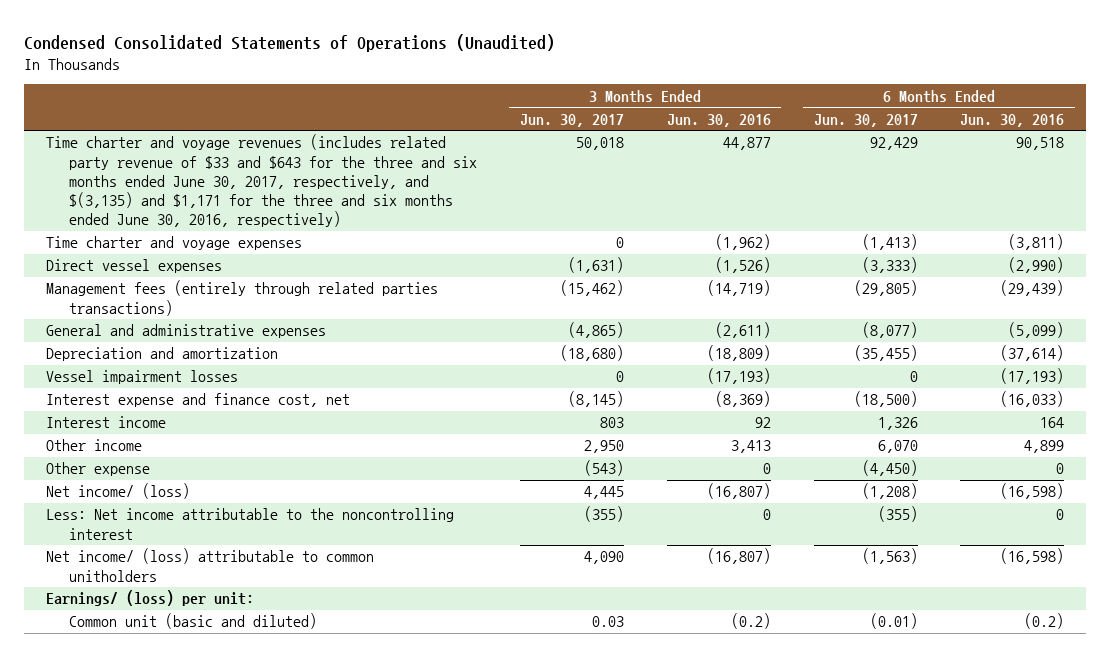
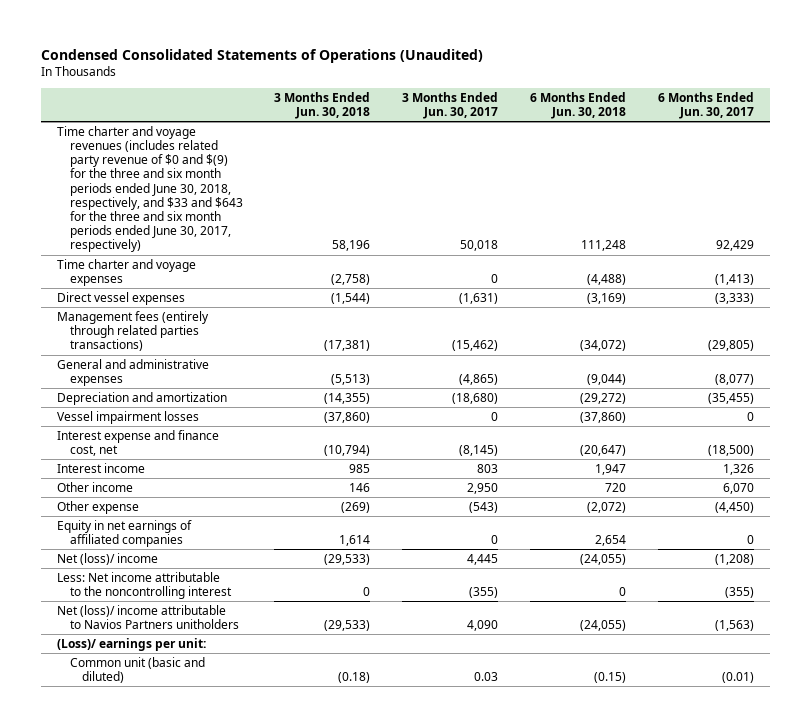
- | 3 Months Ended Jun. 30, 2017 | 3 Months Ended Jun. 30, 2016 | 6 Months Ended Jun. 30, 2017 | 6 Months Ended Jun. 30, 2016
+ | 3 Months Ended Jun. 30, 2018 | 3 Months Ended Jun. 30, 2017 | 6 Months Ended Jun. 30, 2018 | 6 Months Ended Jun. 30, 2017
- Time charter and voyage revenues (includes related party revenue of $33 and $643 for the three and six months ended June 30, 2017, respectively, and $(3,135) and $1,171 for the three and six months ended June 30, 2016, respectively) | 50,018 | 44,877 | 92,429 | 90,518
+ Time charter and voyage revenues (includes related party revenue of $0 and $(9) for the three and six month periods ended June 30, 2018, respectively, and $33 and $643 for the three and six month periods ended June 30, 2017, respectively) | 58,196 | 50,018 | 111,248 | 92,429
- Net income/ (loss) | 4,445 | (16,807) | (1,208) | (16,598)
+ Equity in net earnings of affiliated companies | 1,614 | 0 | 2,654 | 0
+ Net (loss)/ income | (29,533) | 4,445 | (24,055) | (1,208)
- Net income/ (loss) attributable to common unitholders | 4,090 | (16,807) | (1,563) | (16,598)
- Earnings/ (loss) per unit:
+ Net (loss)/ income attributable to Navios Partners unitholders | (29,533) | 4,090 | (24,055) | (1,563)
+ (Loss)/ earnings per unit:

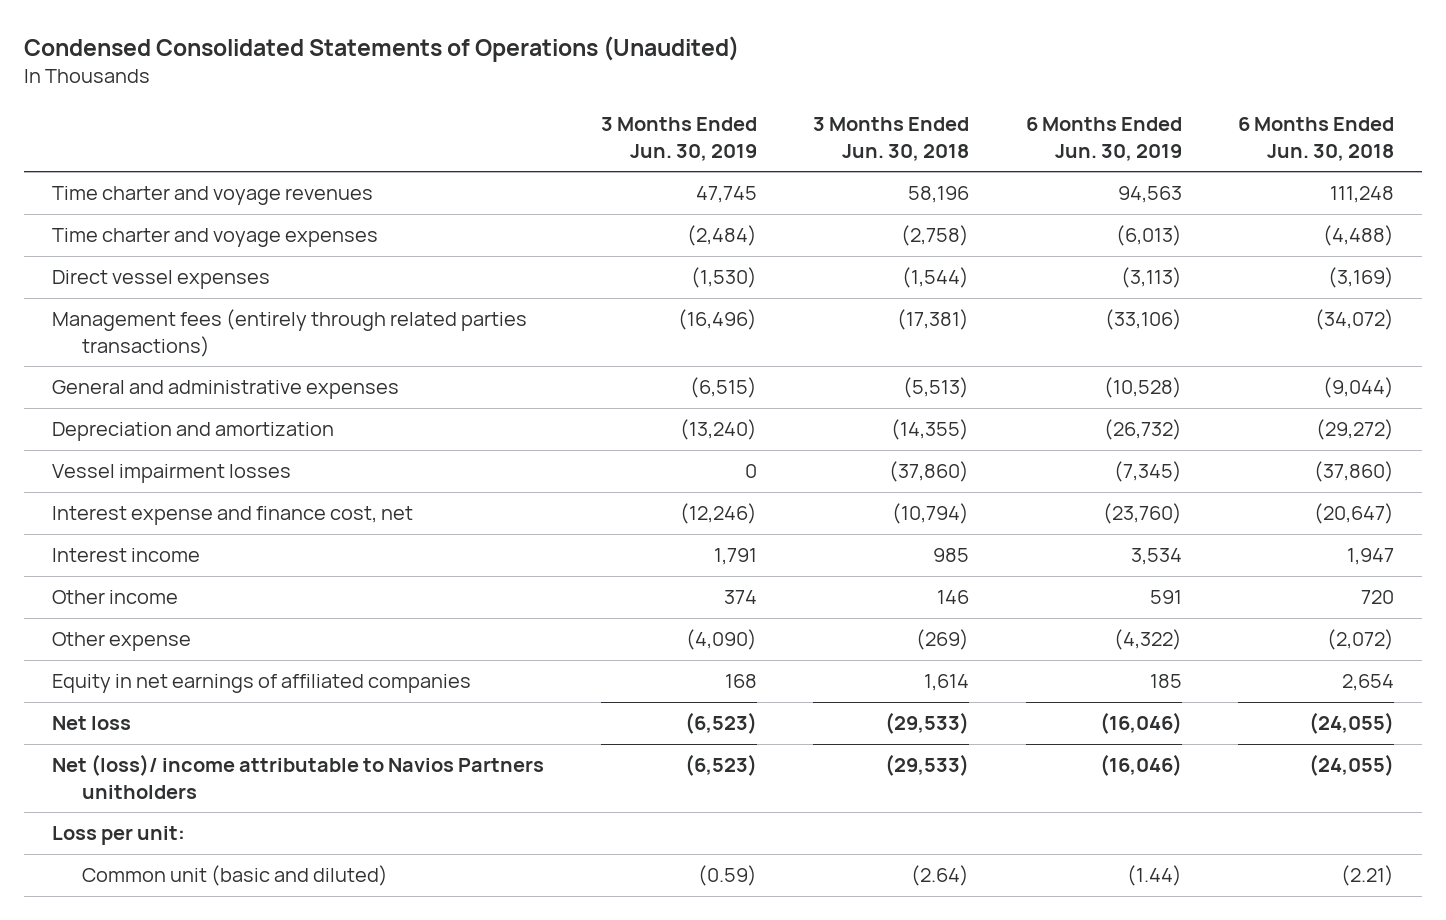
- | 3 Months Ended Jun. 30, 2018 | 3 Months Ended Jun. 30, 2017 | 6 Months Ended Jun. 30, 2018 | 6 Months Ended Jun. 30, 2017
+ | 3 Months Ended Jun. 30, 2019 | 3 Months Ended Jun. 30, 2018 | 6 Months Ended Jun. 30, 2019 | 6 Months Ended Jun. 30, 2018
- Time charter and voyage revenues (includes related party revenue of $0 and $(9) for the three and six month periods ended June 30, 2018, respectively, and $33 and $643 for the three and six month periods ended June 30, 2017, respectively) | 58,196 | 50,018 | 111,248 | 92,429
+ Time charter and voyage revenues | 47,745 | 58,196 | 94,563 | 111,248
- Net (loss)/ income | (29,533) | 4,445 | (24,055) | (1,208)
- Less: Net income attributable to the noncontrolling interest | 0 | (355) | 0 | (355)
+ Net loss | (6,523) | (29,533) | (16,046) | (24,055)
- (Loss)/ earnings per unit:
- Common unit (basic and diluted) | (0.18) | 0.03 | (0.15) | (0.01)
+ Loss per unit:
+ Common unit (basic and diluted) | (0.59) | (2.64) | (1.44) | (2.21)

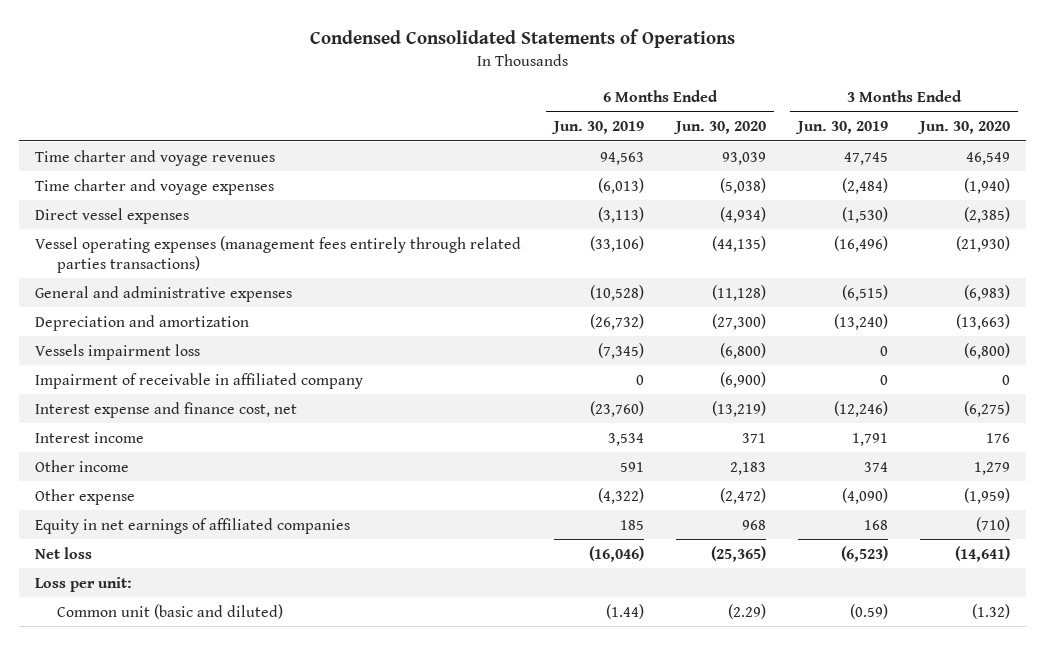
- Condensed Consolidated Statements of Operations (Unaudited)
+ Condensed Consolidated Statements of Operations
- | 3 Months Ended Jun. 30, 2019 | 3 Months Ended Jun. 30, 2018 | 6 Months Ended Jun. 30, 2019 | 6 Months Ended Jun. 30, 2018
+ | 6 Months Ended Jun. 30, 2019 | 6 Months Ended Jun. 30, 2020 | 3 Months Ended Jun. 30, 2019 | 3 Months Ended Jun. 30, 2020
- Management fees (entirely through related parties transactions) | (16,496) | (17,381) | (33,106) | (34,072)
+ Vessel operating expenses (management fees entirely through related parties transactions) | (33,106) | (44,135) | (16,496) | (21,930)
- Vessel impairment losses | 0 | (37,860) | (7,345) | (37,860)
+ Vessels impairment loss | (7,345) | (6,800) | 0 | (6,800)
+ Impairment of receivable in affiliated company | 0 | (6,900) | 0 | 0
- Net (loss)/ income attributable to Navios Partners unitholders | (6,523) | (29,533) | (16,046) | (24,055)

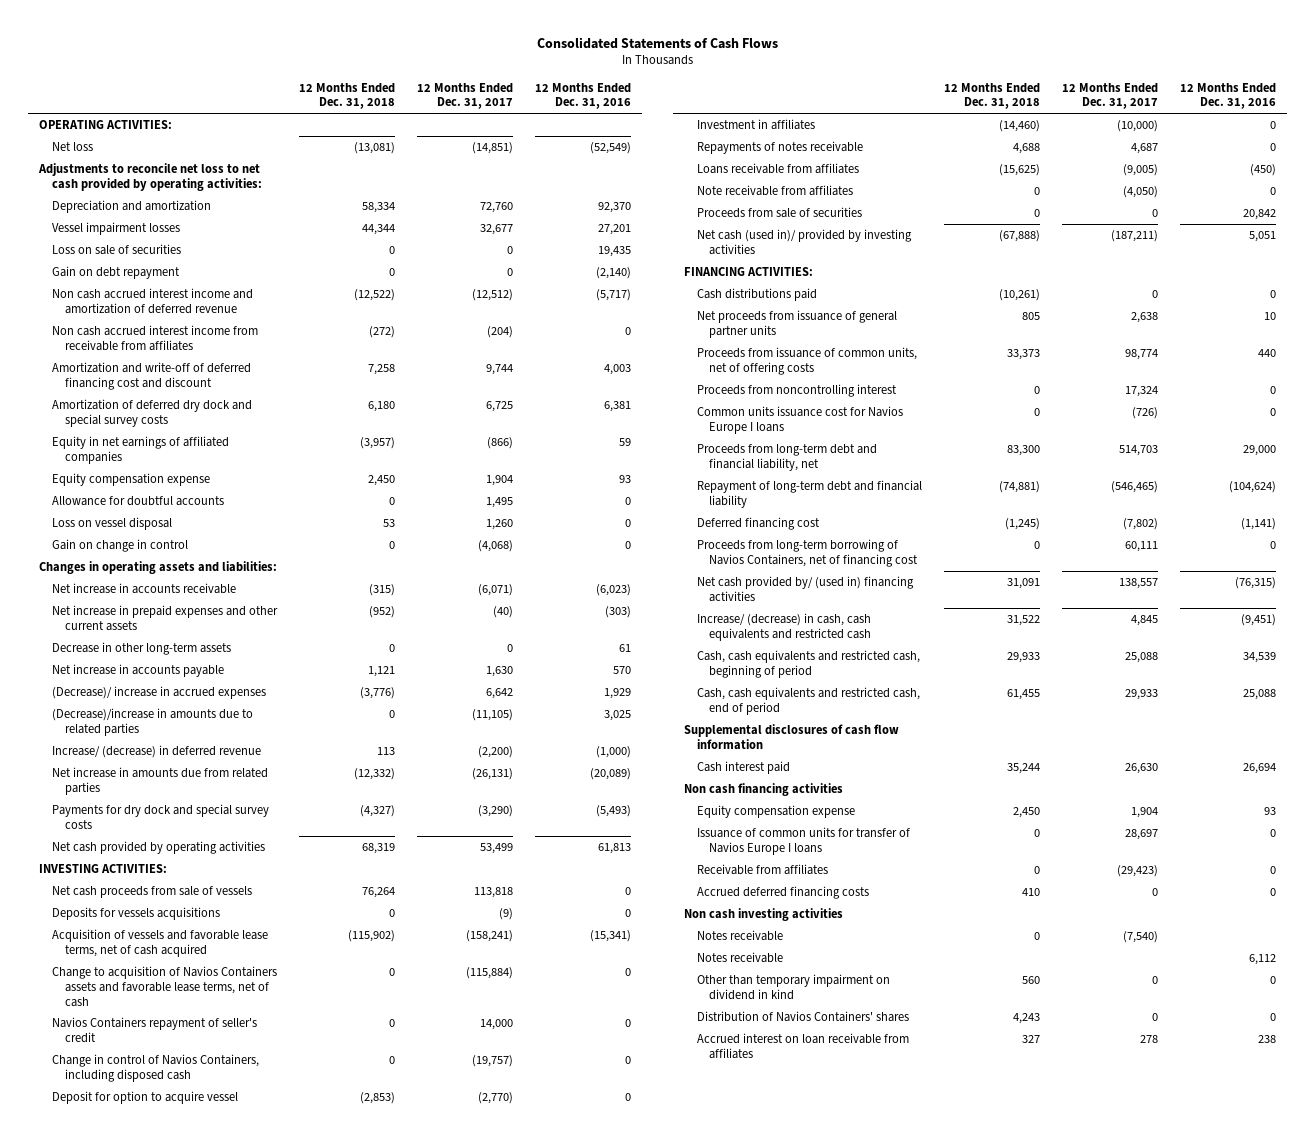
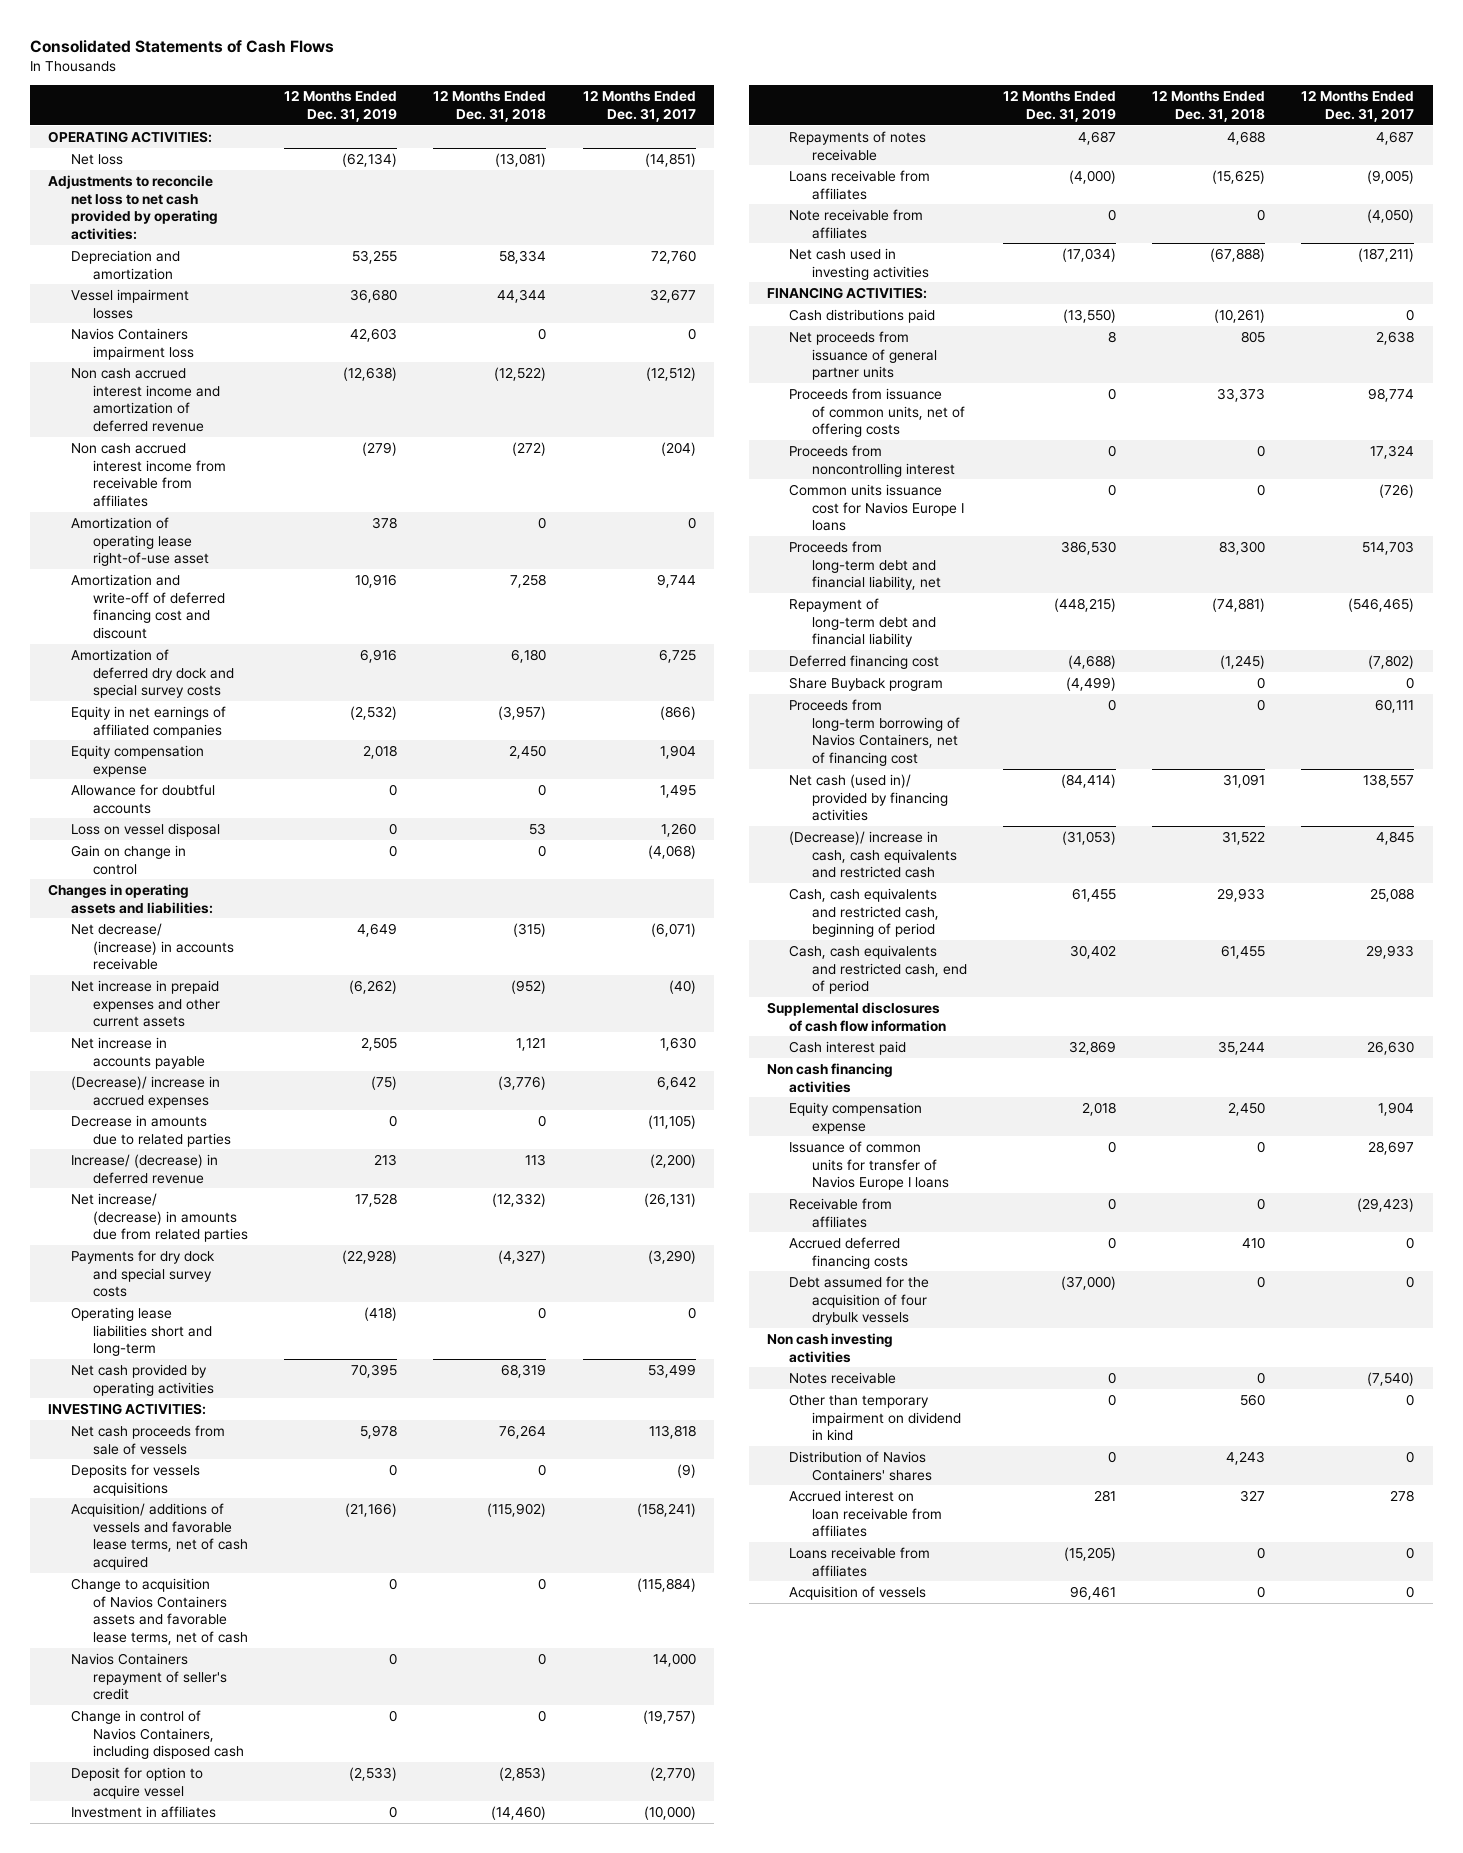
- | 12 Months Ended Dec. 31, 2018 | 12 Months Ended Dec. 31, 2017 | 12 Months Ended Dec. 31, 2016
+ | 12 Months Ended Dec. 31, 2019 | 12 Months Ended Dec. 31, 2018 | 12 Months Ended Dec. 31, 2017
- Loss on sale of securities | 0 | 0 | 19,435
- Gain on debt repayment | 0 | 0 | (2,140)
+ Navios Containers impairment loss | 42,603 | 0 | 0
+ Amortization of operating lease right-of-use asset | 378 | 0 | 0
- Net increase in accounts receivable | (315) | (6,071) | (6,023)
+ Net decrease/ (increase) in accounts receivable | 4,649 | (315) | (6,071)
- Decrease in other long-term assets | 0 | 0 | 61
- (Decrease)/increase in amounts due to related parties | 0 | (11,105) | 3,025
+ Decrease in amounts due to related parties | 0 | 0 | (11,105)
- Net increase in amounts due from related parties | (12,332) | (26,131) | (20,089)
+ Net increase/ (decrease) in amounts due from related parties | 17,528 | (12,332) | (26,131)
+ Operating lease liabilities short and long-term | (418) | 0 | 0
- Acquisition of vessels and favorable lease terms, net of cash acquired | (115,902) | (158,241) | (15,341)
+ Acquisition/ additions of vessels and favorable lease terms, net of cash acquired | (21,166) | (115,902) | (158,241)
- Proceeds from sale of securities | 0 | 0 | 20,842
- Net cash (used in)/ provided by investing activities | (67,888) | (187,211) | 5,051
+ Net cash used in investing activities | (17,034) | (67,888) | (187,211)
+ Share Buyback program | (4,499) | 0 | 0
- Net cash provided by/ (used in) financing activities | 31,091 | 138,557 | (76,315)
- Increase/ (decrease) in cash, cash equivalents and restricted cash | 31,522 | 4,845 | (9,451)
+ Net cash (used in)/ provided by financing activities | (84,414) | 31,091 | 138,557
+ (Decrease)/ increase in cash, cash equivalents and restricted cash | (31,053) | 31,522 | 4,845
+ Debt assumed for the acquisition of four drybulk vessels | (37,000) | 0 | 0
- Notes receivable | | | 6,112
+ Loans receivable from affiliates | (15,205) | 0 | 0
+ Acquisition of vessels | 96,461 | 0 | 0

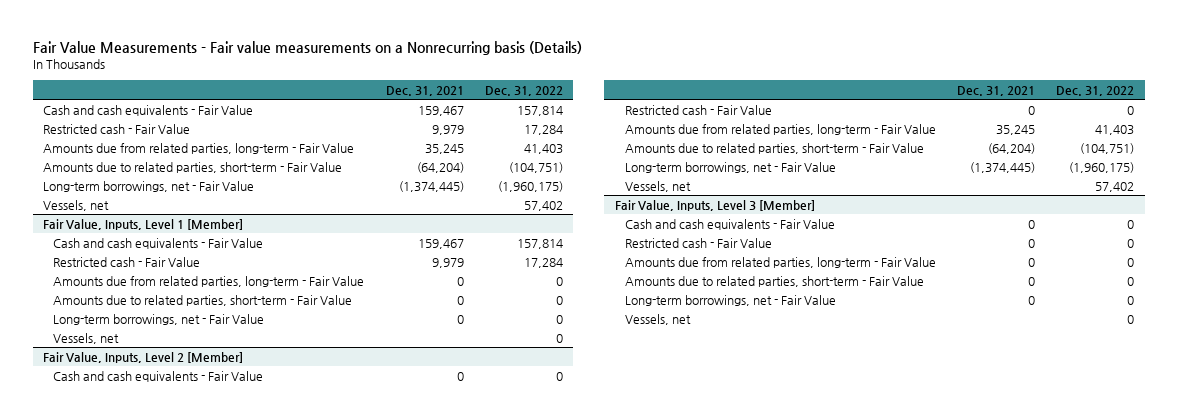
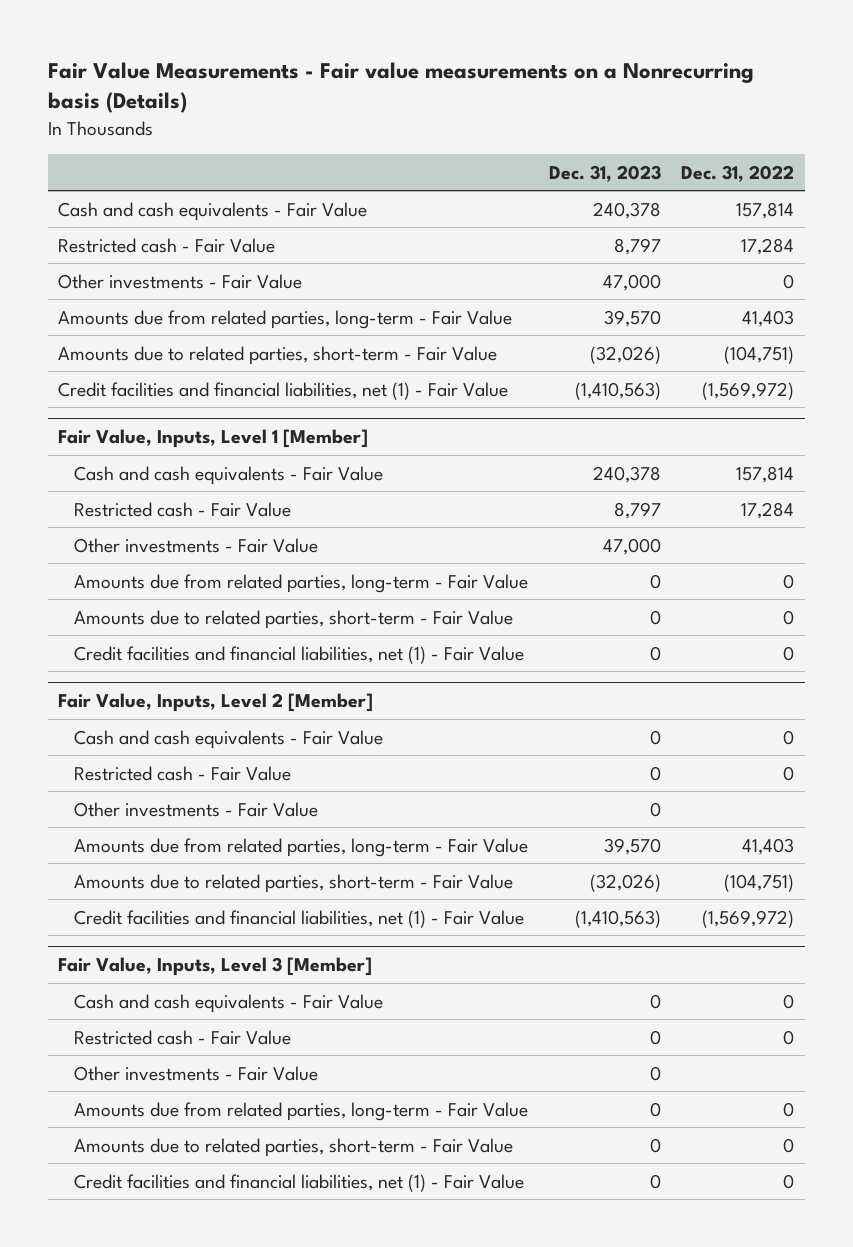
- | Dec. 31, 2021 | Dec. 31, 2022
+ | Dec. 31, 2023 | Dec. 31, 2022
+ Other investments - Fair Value | 47,000 | 0
- Long-term borrowings, net - Fair Value | (1,374,445) | (1,960,175)
- Vessels, net | | 57,402
+ Credit facilities and financial liabilities, net (1) - Fair Value | (1,410,563) | (1,569,972)
@ Fair Value, Inputs, Level 1 [Member]
+ Other investments - Fair Value | 47,000 |
- Long-term borrowings, net - Fair Value | 0 | 0
- Vessels, net | | 0
+ Credit facilities and financial liabilities, net (1) - Fair Value | 0 | 0
@ Fair Value, Inputs, Level 2 [Member]
+ Other investments - Fair Value | 0 |
- Long-term borrowings, net - Fair Value | (1,374,445) | (1,960,175)
- Vessels, net | | 57,402
+ Credit facilities and financial liabilities, net (1) - Fair Value | (1,410,563) | (1,569,972)
@ Fair Value, Inputs, Level 3 [Member]
+ Other investments - Fair Value | 0 |
- Long-term borrowings, net - Fair Value | 0 | 0
- Vessels, net | | 0
+ Credit facilities and financial liabilities, net (1) - Fair Value | 0 | 0

